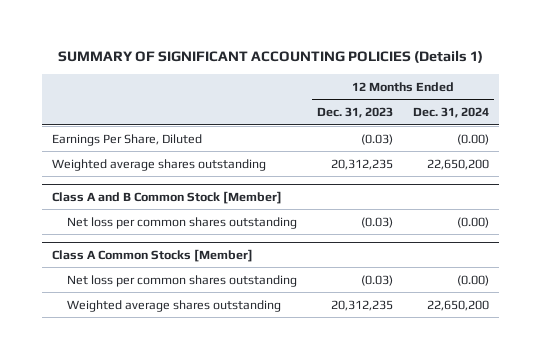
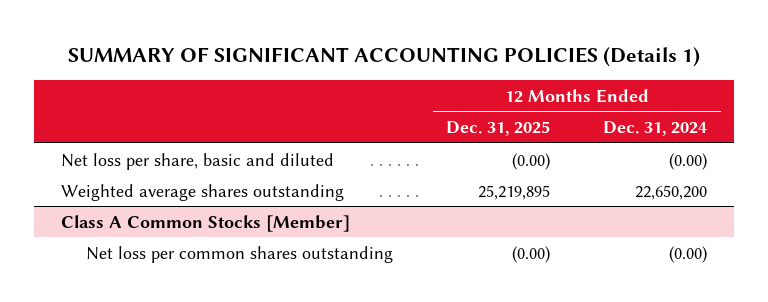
- | 12 Months Ended Dec. 31, 2023 | 12 Months Ended Dec. 31, 2024
+ | 12 Months Ended Dec. 31, 2025 | 12 Months Ended Dec. 31, 2024
- Earnings Per Share, Diluted | (0.03) | (0.00)
+ Net loss per share, basic and diluted | (0.00) | (0.00)
- Class A and B Common Stock [Member]
- Net loss per common shares outstanding | (0.03) | (0.00)
@ Class A Common Stocks [Member]
- Weighted average shares outstanding | 20,312,235 | 22,650,200

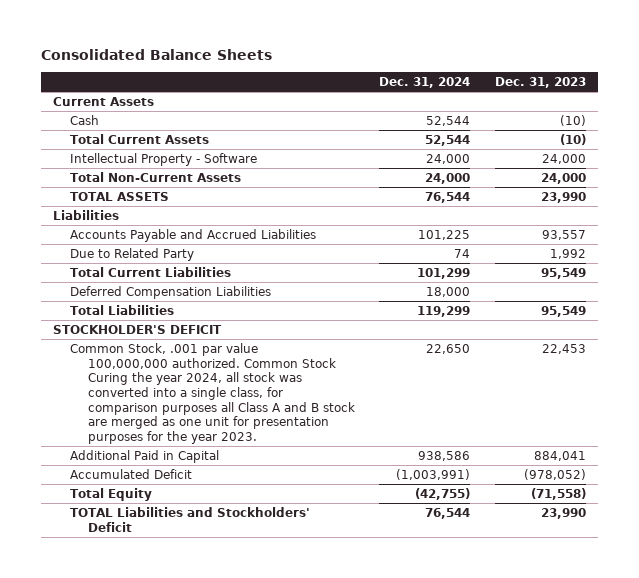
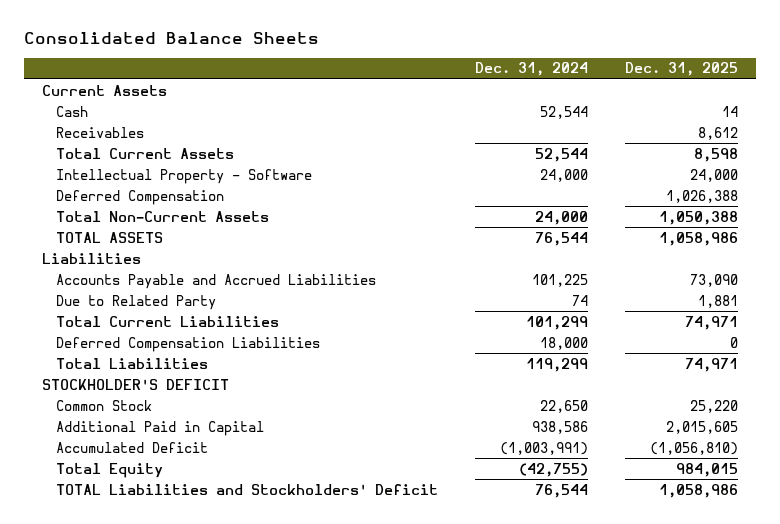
- | Dec. 31, 2024 | Dec. 31, 2023
+ | Dec. 31, 2024 | Dec. 31, 2025
+ Receivables | | 8,612
+ Deferred Compensation | | 1,026,388
- Common Stock, .001 par value 100,000,000 authorized. Common Stock Curing the year 2024, all stock was converted into a single class, for comparison purposes all Class A and B stock are merged as one unit for presentation purposes for the year 2023. | 22,650 | 22,453
+ Common Stock | 22,650 | 25,220

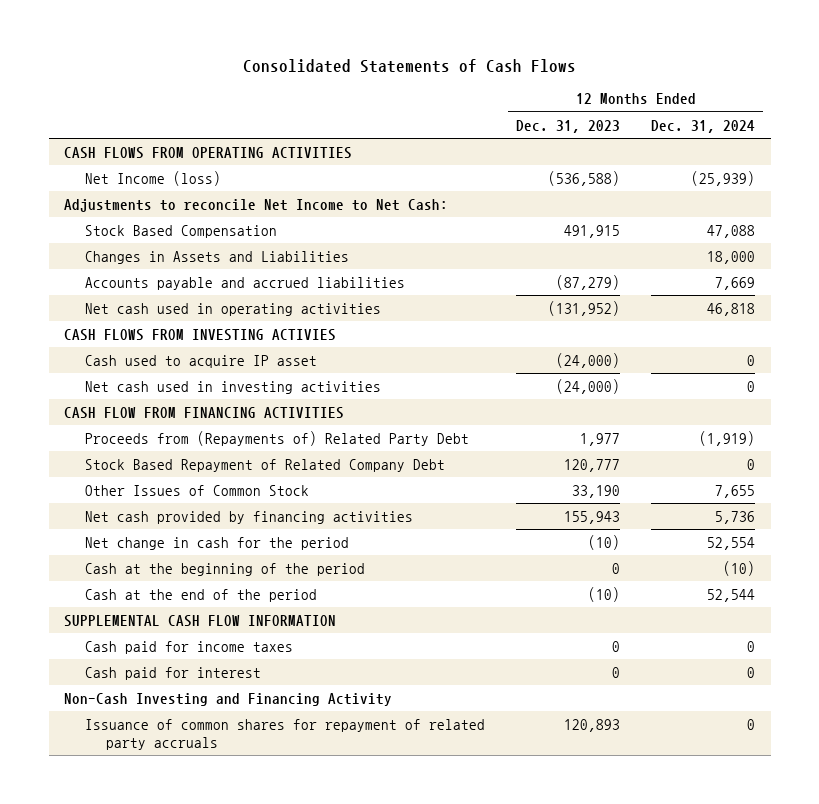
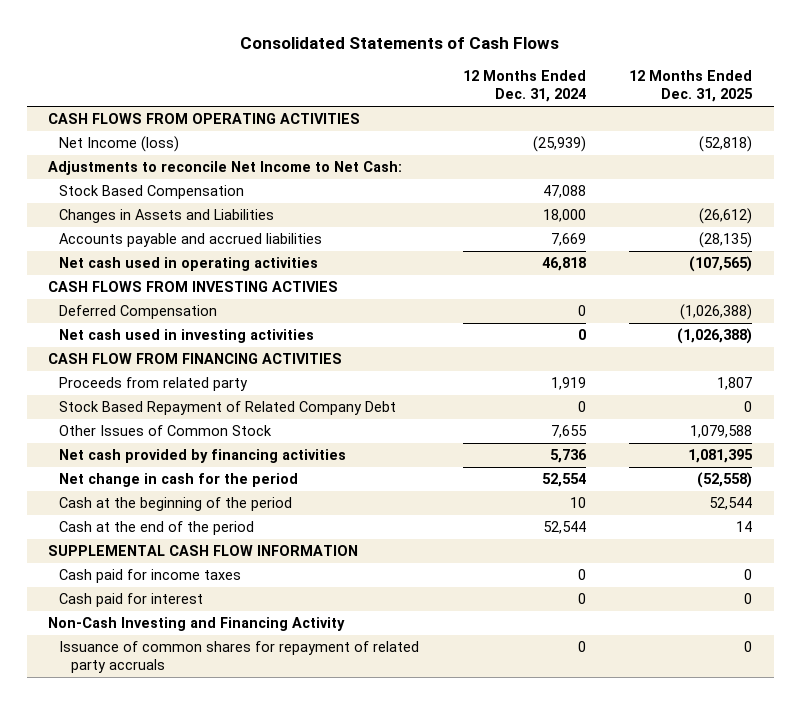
- | 12 Months Ended Dec. 31, 2023 | 12 Months Ended Dec. 31, 2024
+ | 12 Months Ended Dec. 31, 2024 | 12 Months Ended Dec. 31, 2025
- Cash used to acquire IP asset | (24,000) | 0
+ Deferred Compensation | 0 | (1,026,388)
- Proceeds from (Repayments of) Related Party Debt | 1,977 | (1,919)
+ Proceeds from related party | 1,919 | 1,807
- Cash at the beginning of the period | 0 | (10)
+ Cash at the beginning of the period | 10 | 52,544

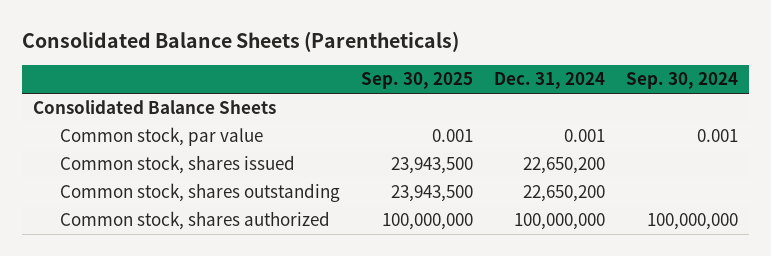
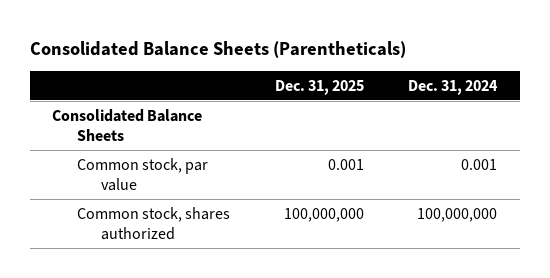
- | Sep. 30, 2025 | Dec. 31, 2024 | Sep. 30, 2024
+ | Dec. 31, 2025 | Dec. 31, 2024
- Common stock, shares issued | 23,943,500 | 22,650,200 |
- Common stock, shares outstanding | 23,943,500 | 22,650,200 |

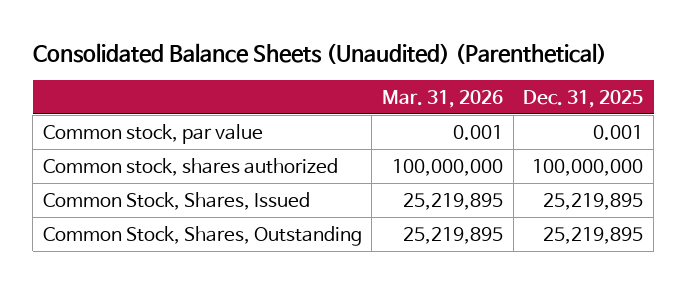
- Consolidated Balance Sheets (Parentheticals)
+ Consolidated Balance Sheets (Unaudited) (Parenthetical)
- | Dec. 31, 2025 | Dec. 31, 2024
+ | Mar. 31, 2026 | Dec. 31, 2025
- Consolidated Balance Sheets
+ Common Stock, Shares, Issued | 25,219,895 | 25,219,895
+ Common Stock, Shares, Outstanding | 25,219,895 | 25,219,895

